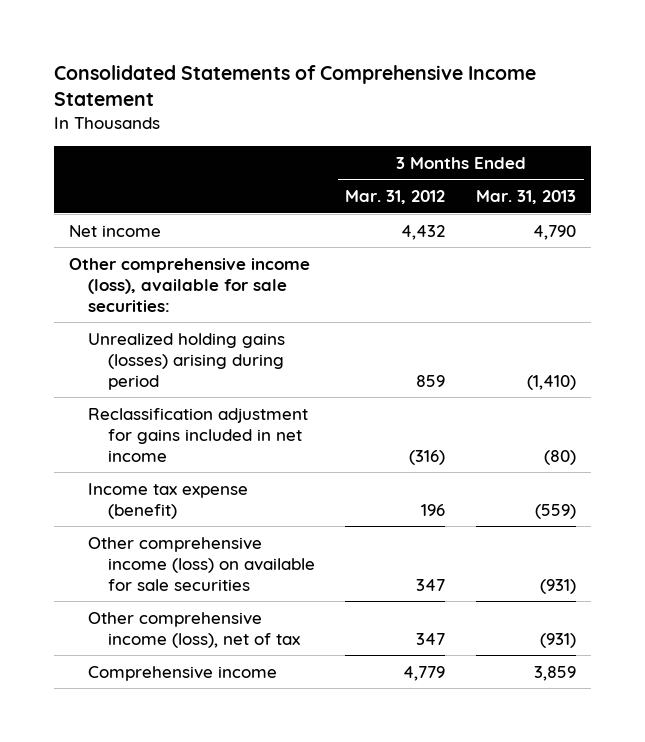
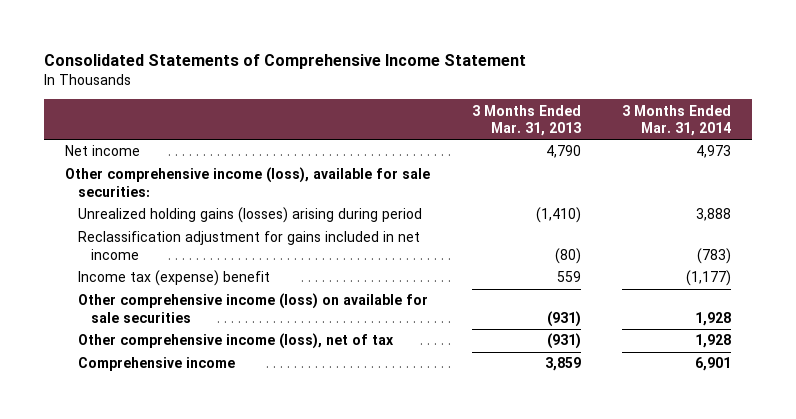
- | 3 Months Ended Mar. 31, 2012 | 3 Months Ended Mar. 31, 2013
+ | 3 Months Ended Mar. 31, 2013 | 3 Months Ended Mar. 31, 2014
- Income tax expense (benefit) | 196 | (559)
+ Income tax (expense) benefit | 559 | (1,177)

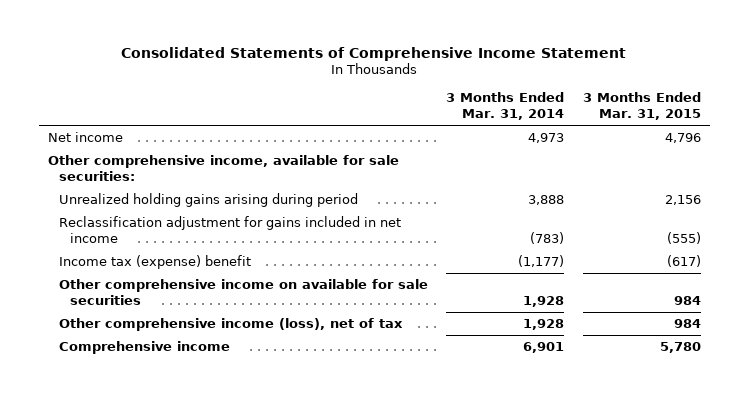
- | 3 Months Ended Mar. 31, 2013 | 3 Months Ended Mar. 31, 2014
+ | 3 Months Ended Mar. 31, 2014 | 3 Months Ended Mar. 31, 2015
- Other comprehensive income (loss), available for sale securities:
- Unrealized holding gains (losses) arising during period | (1,410) | 3,888
+ Other comprehensive income, available for sale securities:
+ Unrealized holding gains arising during period | 3,888 | 2,156
- Other comprehensive income (loss) on available for sale securities | (931) | 1,928
+ Other comprehensive income on available for sale securities | 1,928 | 984

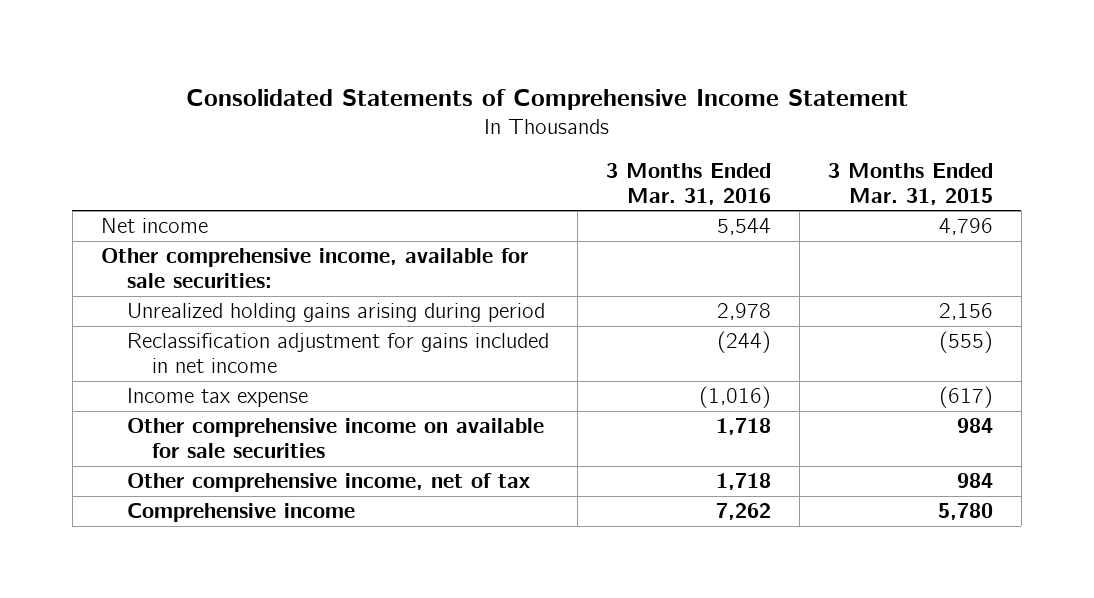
- | 3 Months Ended Mar. 31, 2014 | 3 Months Ended Mar. 31, 2015
+ | 3 Months Ended Mar. 31, 2016 | 3 Months Ended Mar. 31, 2015
- Income tax (expense) benefit | (1,177) | (617)
+ Income tax expense | (1,016) | (617)
- Other comprehensive income (loss), net of tax | 1,928 | 984
+ Other comprehensive income, net of tax | 1,718 | 984

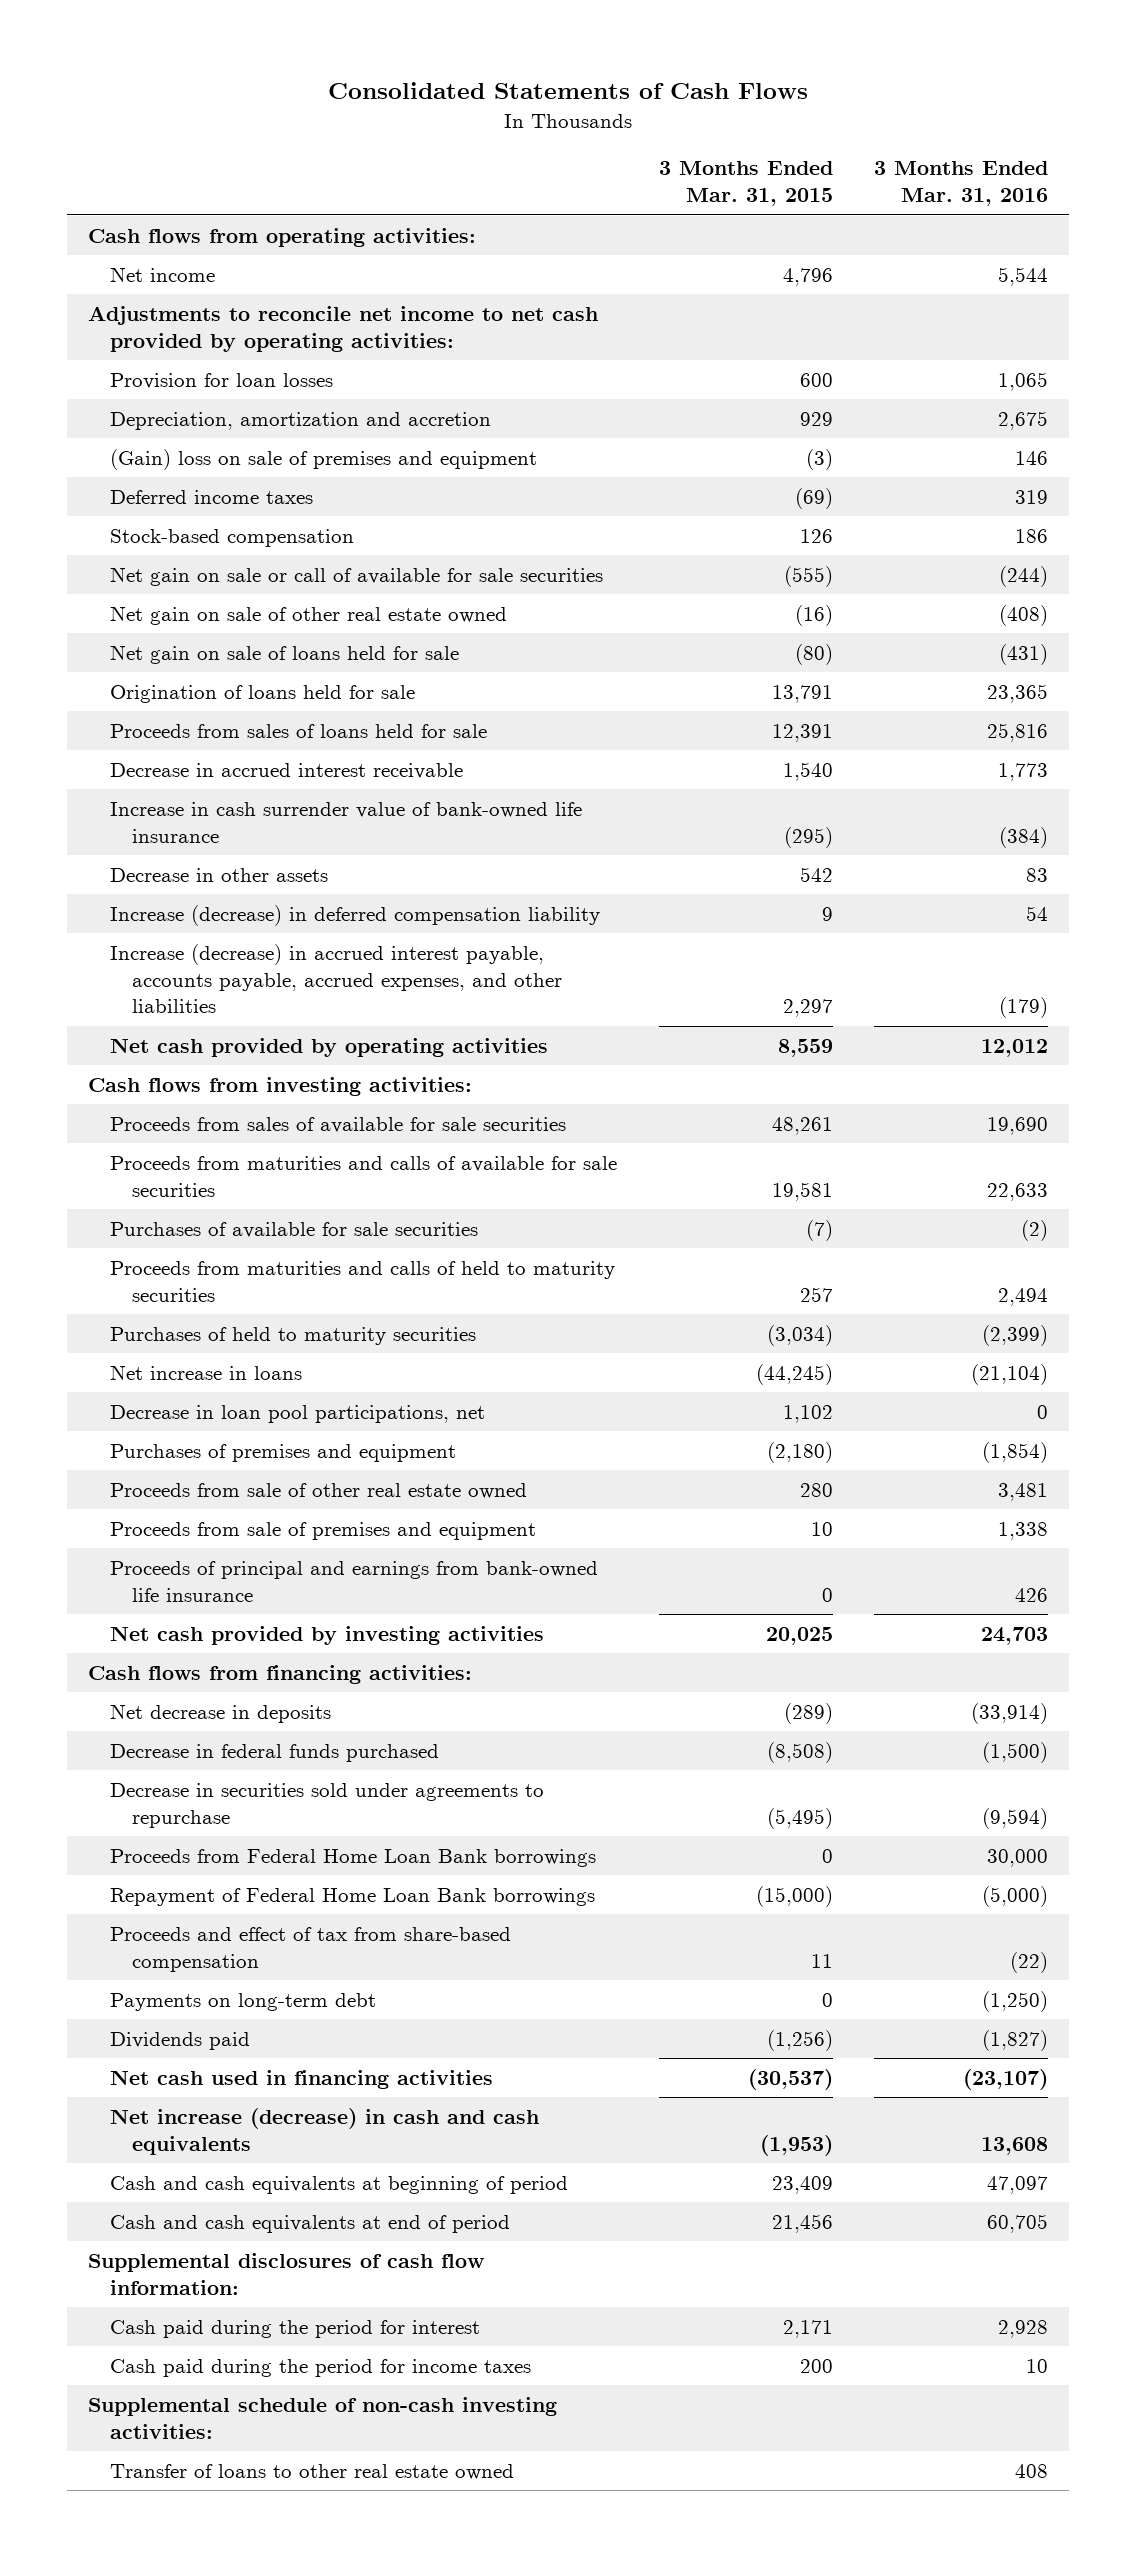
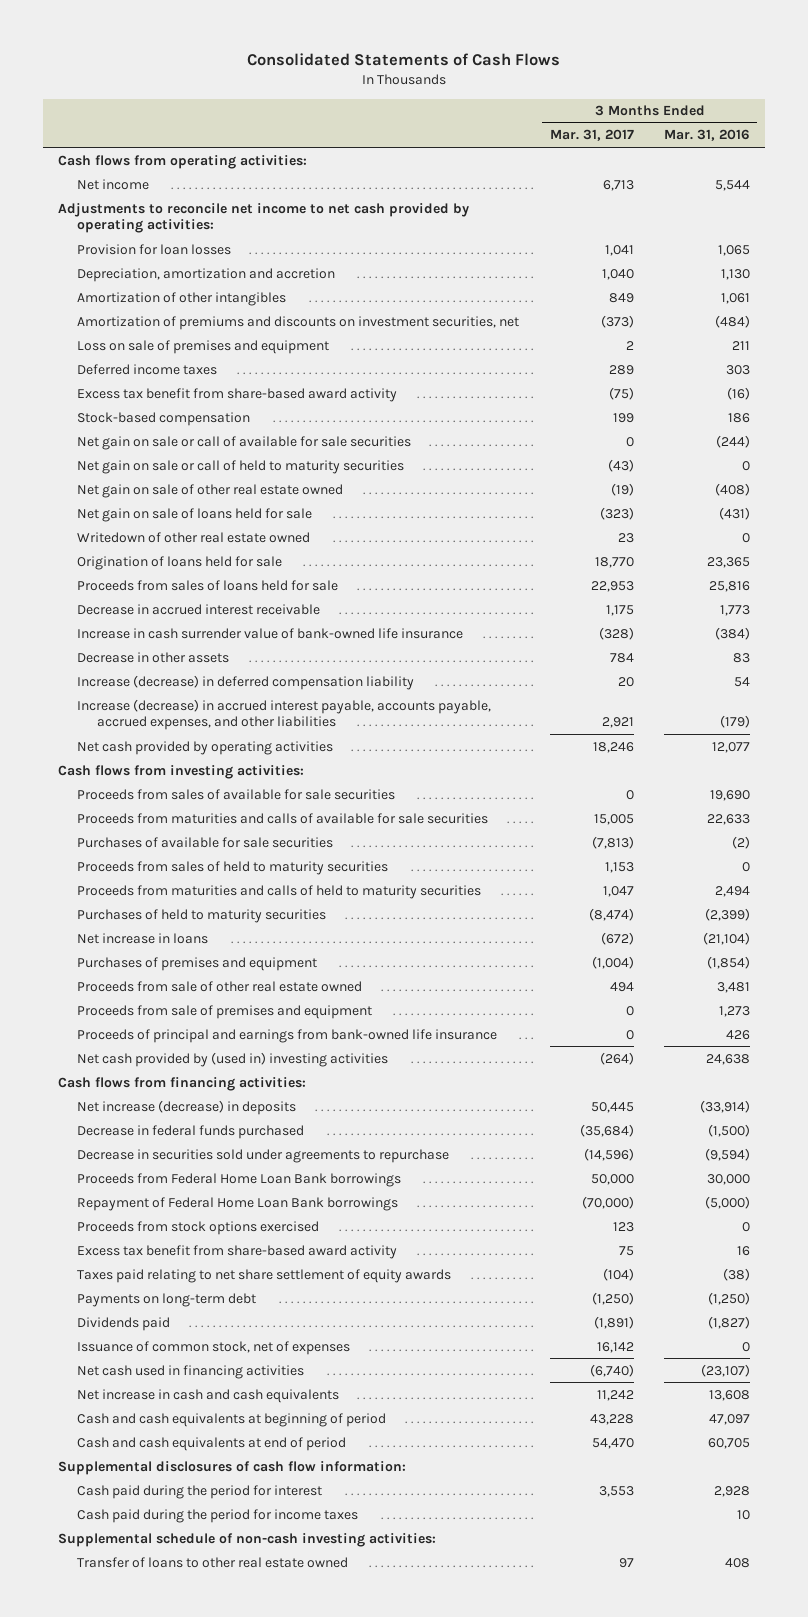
- | 3 Months Ended Mar. 31, 2015 | 3 Months Ended Mar. 31, 2016
+ | 3 Months Ended Mar. 31, 2017 | 3 Months Ended Mar. 31, 2016
- Depreciation, amortization and accretion | 929 | 2,675
- (Gain) loss on sale of premises and equipment | (3) | 146
- Deferred income taxes | (69) | 319
+ Depreciation, amortization and accretion | 1,040 | 1,130
+ Amortization of other intangibles | 849 | 1,061
+ Amortization of premiums and discounts on investment securities, net | (373) | (484)
+ Loss on sale of premises and equipment | 2 | 211
+ Deferred income taxes | 289 | 303
+ Excess tax benefit from share-based award activity | (75) | (16)
+ Net gain on sale or call of held to maturity securities | (43) | 0
+ Writedown of other real estate owned | 23 | 0
- Net cash provided by operating activities | 8,559 | 12,012
+ Net cash provided by operating activities | 18,246 | 12,077
+ Proceeds from sales of held to maturity securities | 1,153 | 0
- Decrease in loan pool participations, net | 1,102 | 0
- Proceeds from sale of premises and equipment | 10 | 1,338
+ Proceeds from sale of premises and equipment | 0 | 1,273
- Net cash provided by investing activities | 20,025 | 24,703
+ Net cash provided by (used in) investing activities | (264) | 24,638
- Net decrease in deposits | (289) | (33,914)
+ Net increase (decrease) in deposits | 50,445 | (33,914)
- Proceeds and effect of tax from share-based compensation | 11 | (22)
+ Proceeds from stock options exercised | 123 | 0
+ Excess tax benefit from share-based award activity | 75 | 16
+ Taxes paid relating to net share settlement of equity awards | (104) | (38)
+ Issuance of common stock, net of expenses | 16,142 | 0
- Net increase (decrease) in cash and cash equivalents | (1,953) | 13,608
+ Net increase in cash and cash equivalents | 11,242 | 13,608

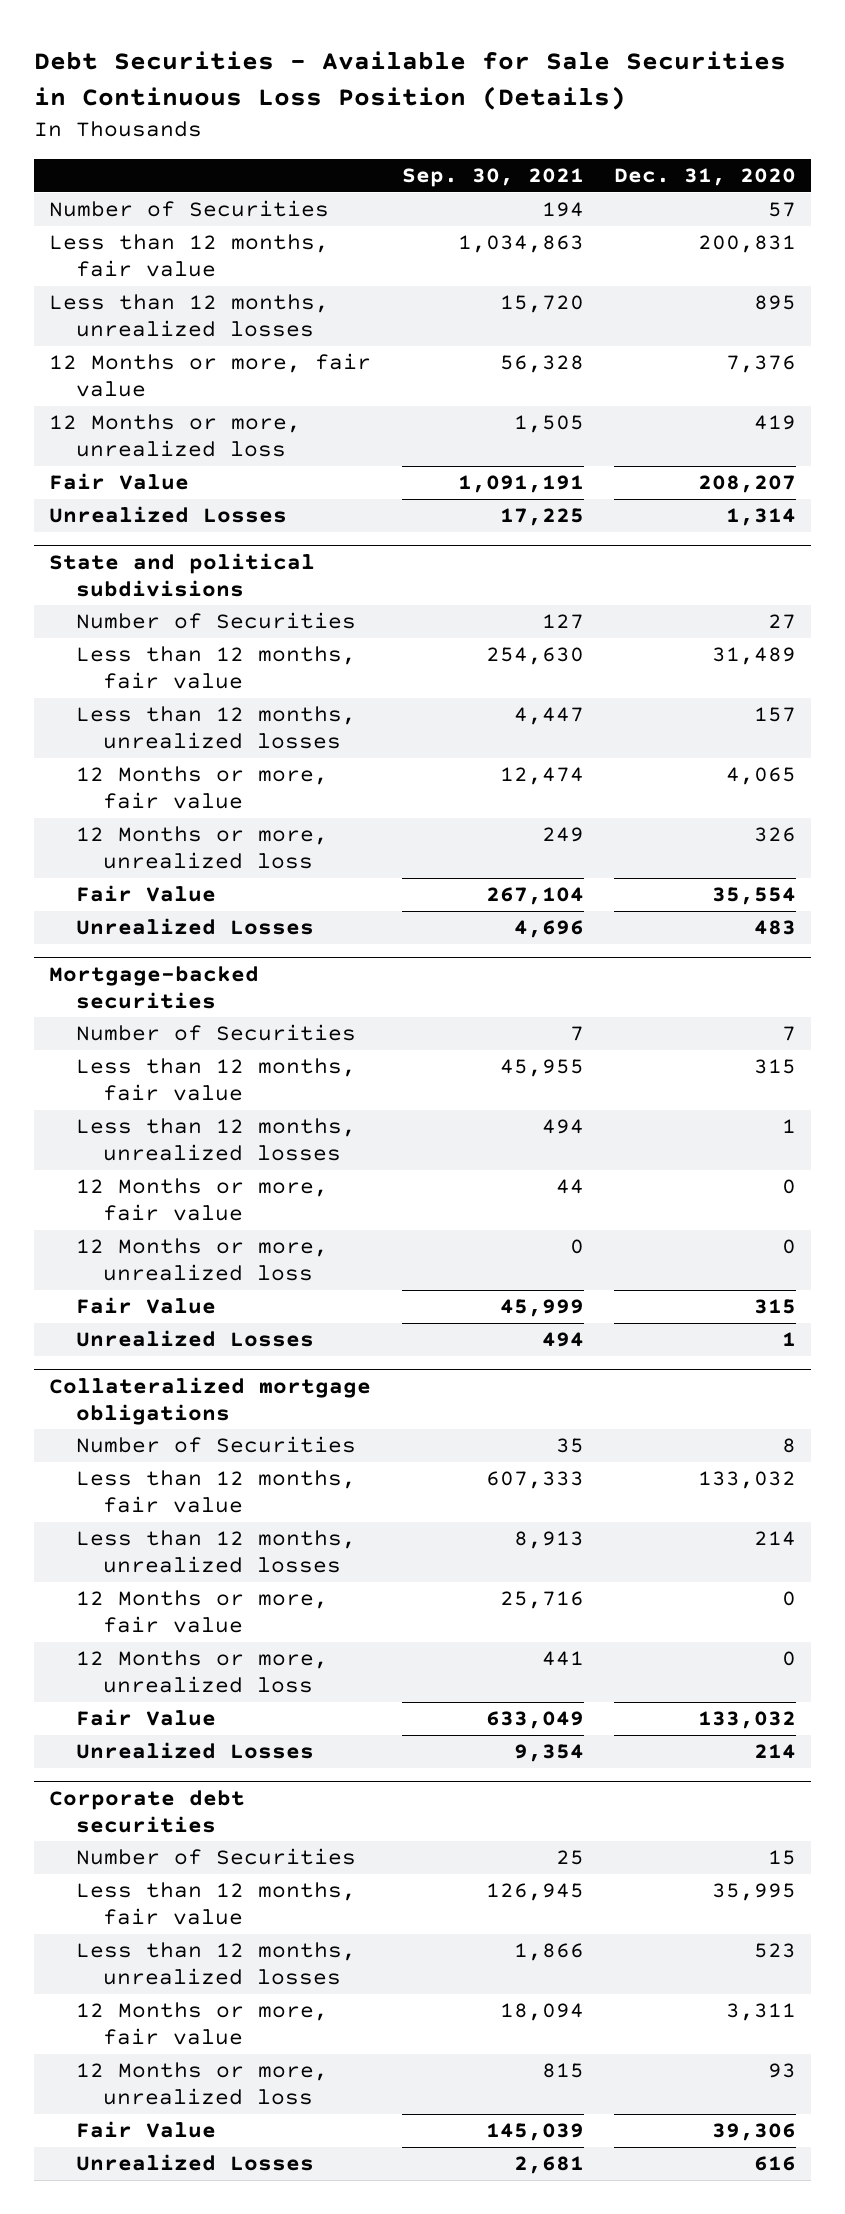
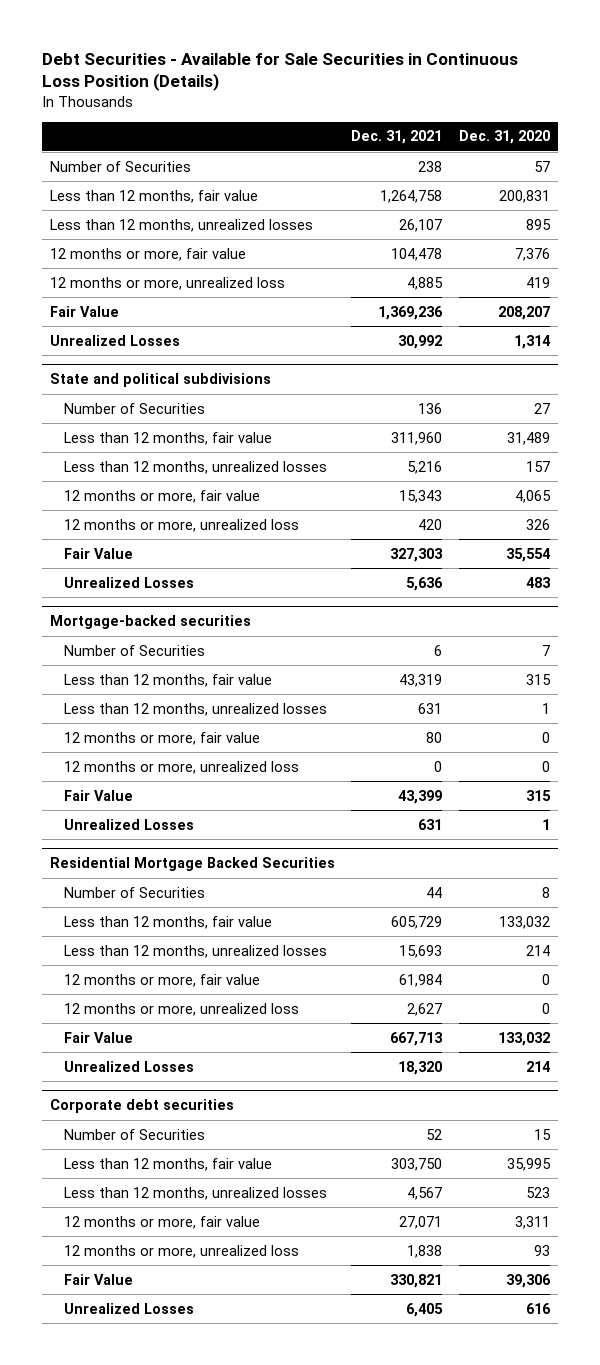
- | Sep. 30, 2021 | Dec. 31, 2020
+ | Dec. 31, 2021 | Dec. 31, 2020
- 12 Months or more, fair value | 56,328 | 7,376
- 12 Months or more, unrealized loss | 1,505 | 419
+ 12 months or more, fair value | 104,478 | 7,376
+ 12 months or more, unrealized loss | 4,885 | 419
@ State and political subdivisions
- 12 Months or more, fair value | 12,474 | 4,065
- 12 Months or more, unrealized loss | 249 | 326
+ 12 months or more, fair value | 15,343 | 4,065
+ 12 months or more, unrealized loss | 420 | 326
@ Mortgage-backed securities
- 12 Months or more, fair value | 44 | 0
- 12 Months or more, unrealized loss | 0 | 0
+ 12 months or more, fair value | 80 | 0
+ 12 months or more, unrealized loss | 0 | 0
- Collateralized mortgage obligations
+ Residential Mortgage Backed Securities
- 12 Months or more, fair value | 25,716 | 0
- 12 Months or more, unrealized loss | 441 | 0
+ 12 months or more, fair value | 61,984 | 0
+ 12 months or more, unrealized loss | 2,627 | 0
@ Corporate debt securities
- 12 Months or more, fair value | 18,094 | 3,311
- 12 Months or more, unrealized loss | 815 | 93
+ 12 months or more, fair value | 27,071 | 3,311
+ 12 months or more, unrealized loss | 1,838 | 93

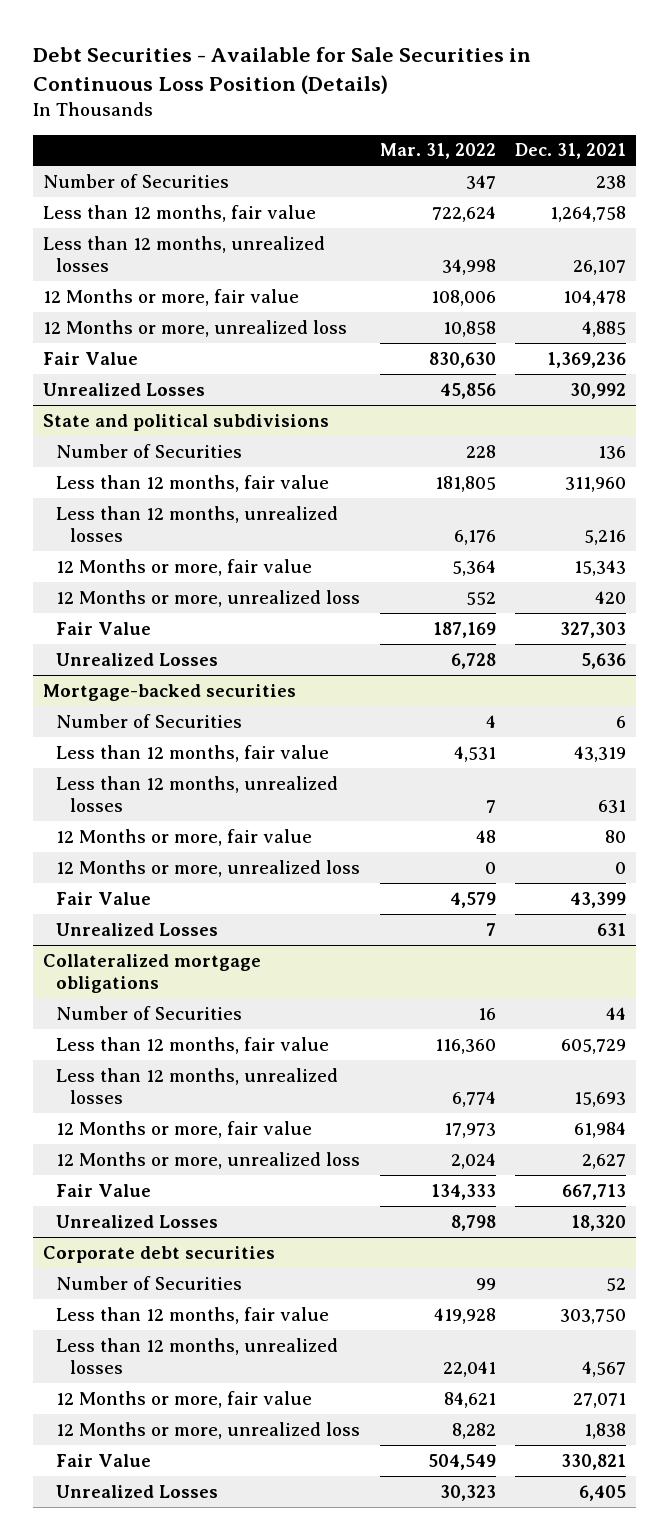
- | Dec. 31, 2021 | Dec. 31, 2020
+ | Mar. 31, 2022 | Dec. 31, 2021
- 12 months or more, fair value | 104,478 | 7,376
- 12 months or more, unrealized loss | 4,885 | 419
+ 12 Months or more, fair value | 108,006 | 104,478
+ 12 Months or more, unrealized loss | 10,858 | 4,885
@ State and political subdivisions
- 12 months or more, fair value | 15,343 | 4,065
- 12 months or more, unrealized loss | 420 | 326
+ 12 Months or more, fair value | 5,364 | 15,343
+ 12 Months or more, unrealized loss | 552 | 420
@ Mortgage-backed securities
- 12 months or more, fair value | 80 | 0
- 12 months or more, unrealized loss | 0 | 0
+ 12 Months or more, fair value | 48 | 80
+ 12 Months or more, unrealized loss | 0 | 0
- Residential Mortgage Backed Securities
+ Collateralized mortgage obligations
- 12 months or more, fair value | 61,984 | 0
- 12 months or more, unrealized loss | 2,627 | 0
+ 12 Months or more, fair value | 17,973 | 61,984
+ 12 Months or more, unrealized loss | 2,024 | 2,627
@ Corporate debt securities
- 12 months or more, fair value | 27,071 | 3,311
- 12 months or more, unrealized loss | 1,838 | 93
+ 12 Months or more, fair value | 84,621 | 27,071
+ 12 Months or more, unrealized loss | 8,282 | 1,838

